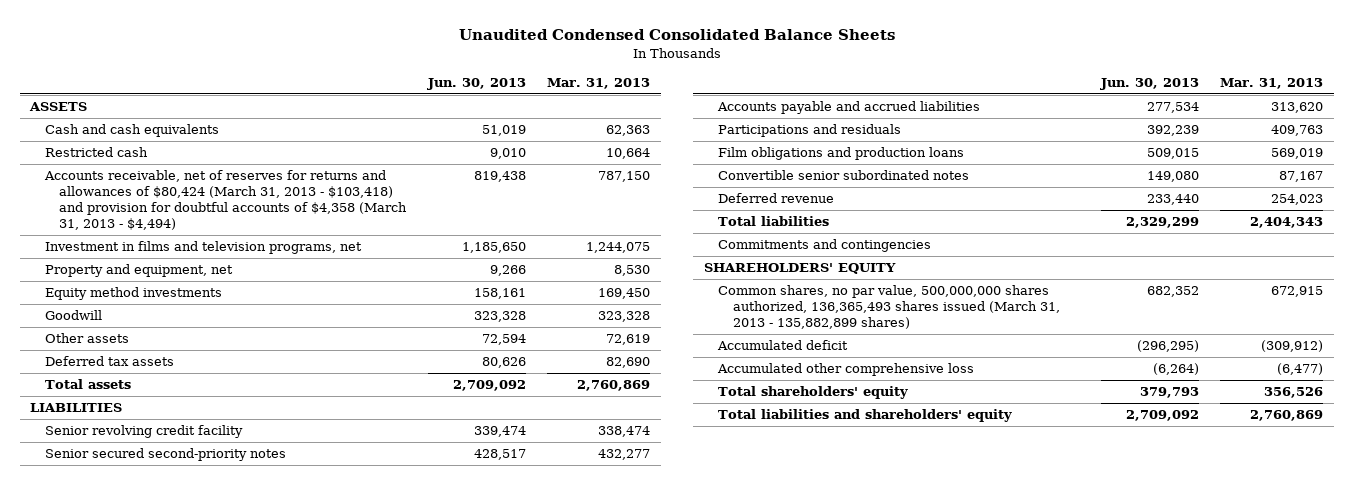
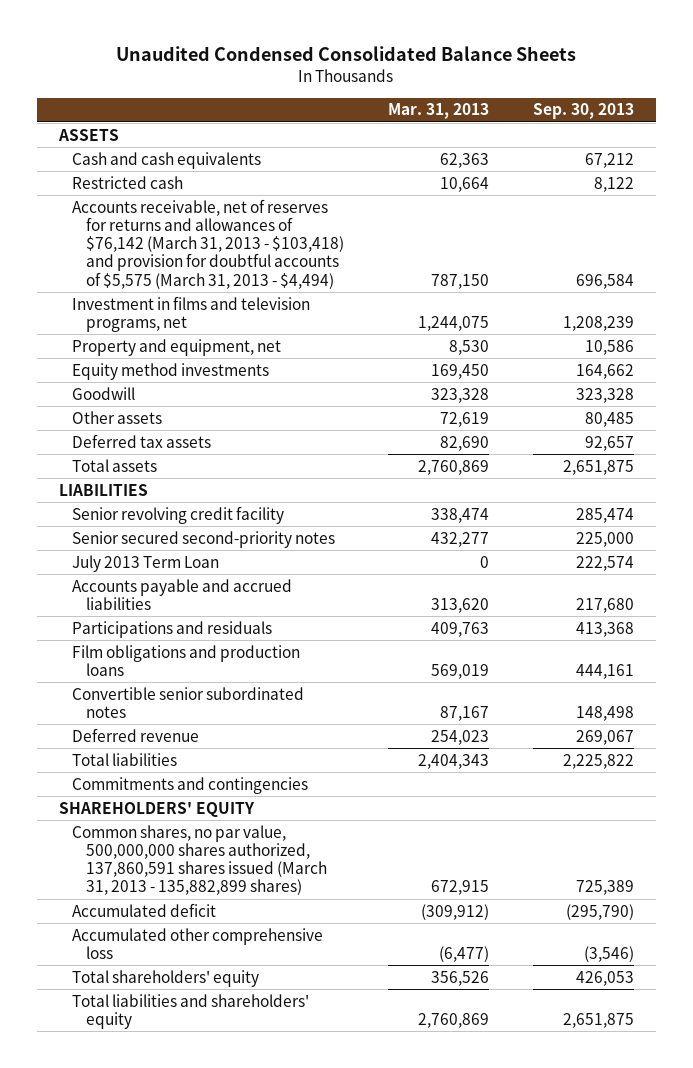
- | Jun. 30, 2013 | Mar. 31, 2013
+ | Mar. 31, 2013 | Sep. 30, 2013
- Accounts receivable, net of reserves for returns and allowances of $80,424 (March 31, 2013 - $103,418) and provision for doubtful accounts of $4,358 (March 31, 2013 - $4,494) | 819,438 | 787,150
+ Accounts receivable, net of reserves for returns and allowances of $76,142 (March 31, 2013 - $103,418) and provision for doubtful accounts of $5,575 (March 31, 2013 - $4,494) | 787,150 | 696,584
+ July 2013 Term Loan | 0 | 222,574
- Common shares, no par value, 500,000,000 shares authorized, 136,365,493 shares issued (March 31, 2013 - 135,882,899 shares) | 682,352 | 672,915
+ Common shares, no par value, 500,000,000 shares authorized, 137,860,591 shares issued (March 31, 2013 - 135,882,899 shares) | 672,915 | 725,389

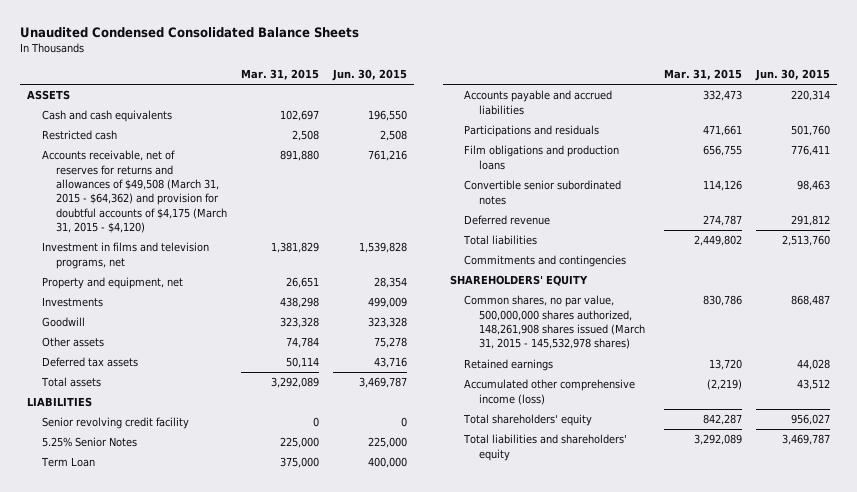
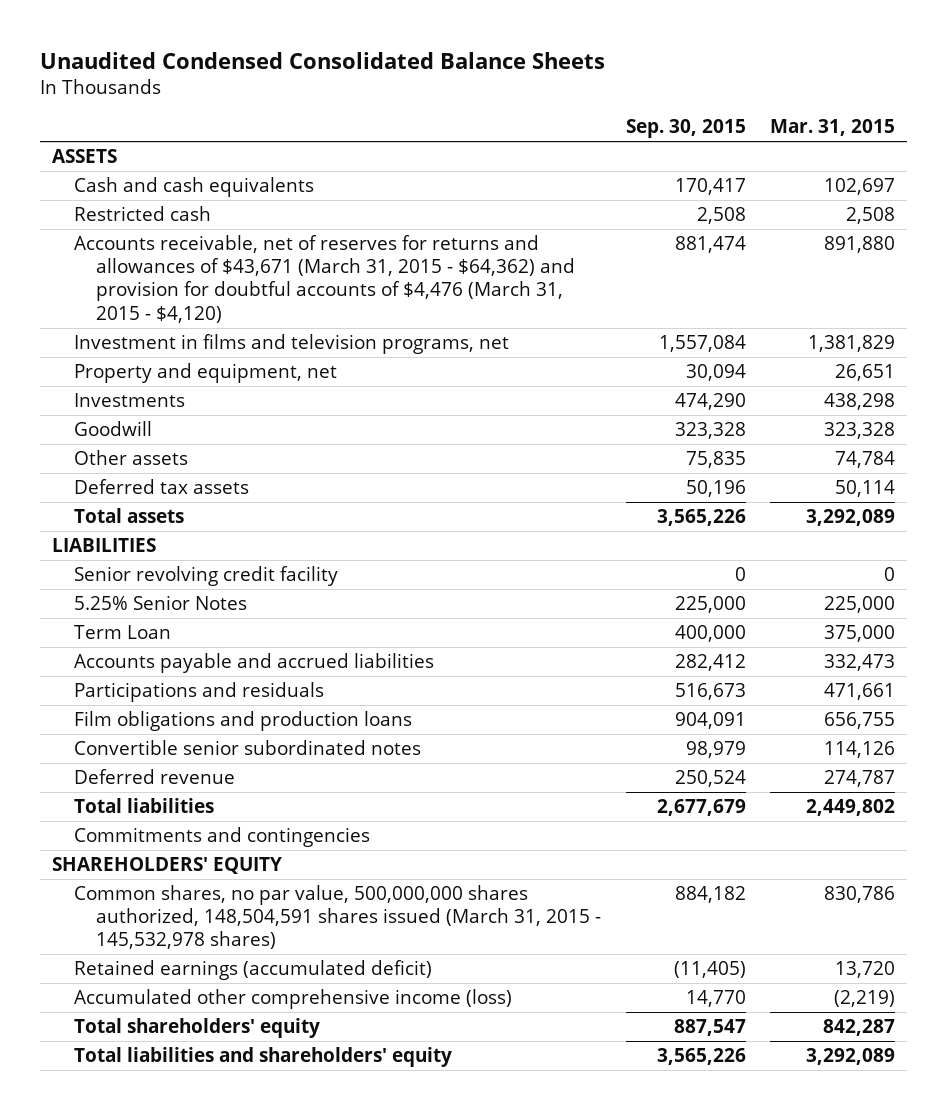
- | Mar. 31, 2015 | Jun. 30, 2015
+ | Sep. 30, 2015 | Mar. 31, 2015
- Accounts receivable, net of reserves for returns and allowances of $49,508 (March 31, 2015 - $64,362) and provision for doubtful accounts of $4,175 (March 31, 2015 - $4,120) | 891,880 | 761,216
+ Accounts receivable, net of reserves for returns and allowances of $43,671 (March 31, 2015 - $64,362) and provision for doubtful accounts of $4,476 (March 31, 2015 - $4,120) | 881,474 | 891,880
- Common shares, no par value, 500,000,000 shares authorized, 148,261,908 shares issued (March 31, 2015 - 145,532,978 shares) | 830,786 | 868,487
- Retained earnings | 13,720 | 44,028
+ Common shares, no par value, 500,000,000 shares authorized, 148,504,591 shares issued (March 31, 2015 - 145,532,978 shares) | 884,182 | 830,786
+ Retained earnings (accumulated deficit) | (11,405) | 13,720

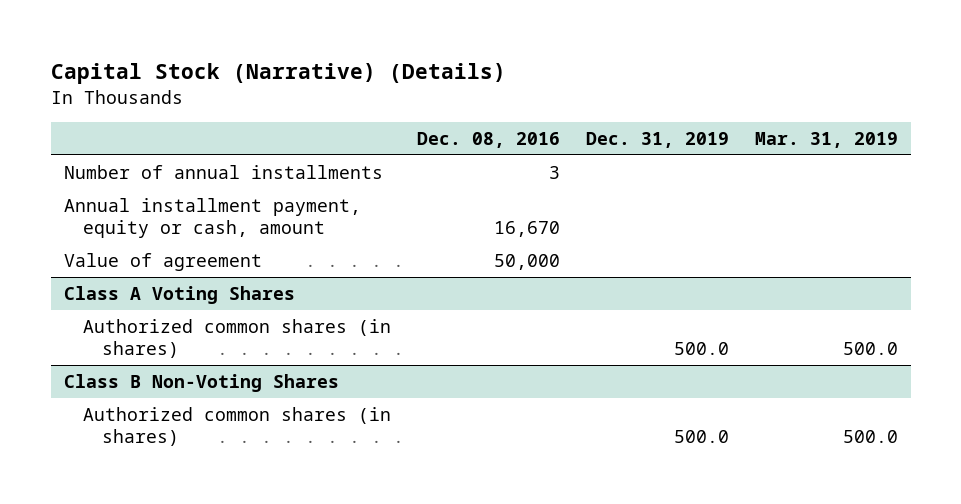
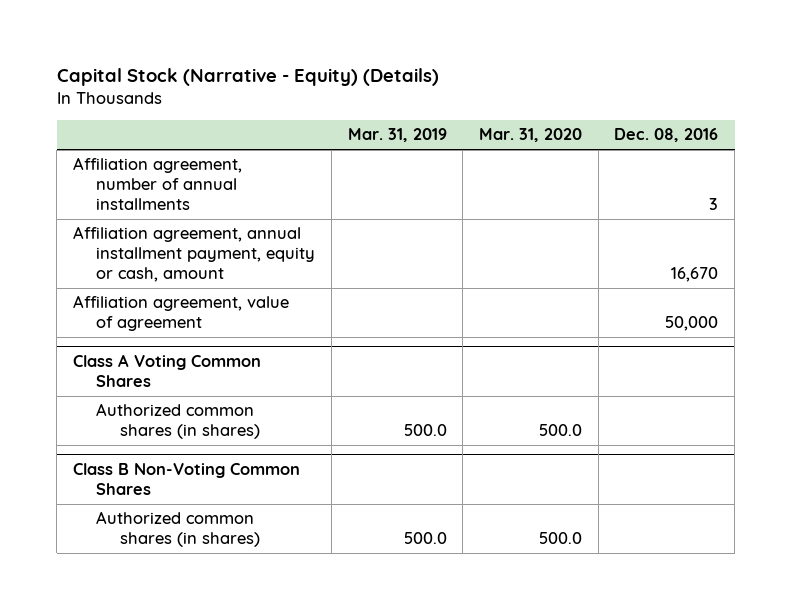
- Capital Stock (Narrative) (Details)
+ Capital Stock (Narrative - Equity) (Details)
- | Dec. 08, 2016 | Dec. 31, 2019 | Mar. 31, 2019
+ | Mar. 31, 2019 | Mar. 31, 2020 | Dec. 08, 2016
- Number of annual installments | 3 | |
- Annual installment payment, equity or cash, amount | 16,670 | |
- Value of agreement | 50,000 | |
- Class A Voting Shares
+ Affiliation agreement, number of annual installments | | | 3
+ Affiliation agreement, annual installment payment, equity or cash, amount | | | 16,670
+ Affiliation agreement, value of agreement | | | 50,000
+ Class A Voting Common Shares
- Class B Non-Voting Shares
+ Class B Non-Voting Common Shares

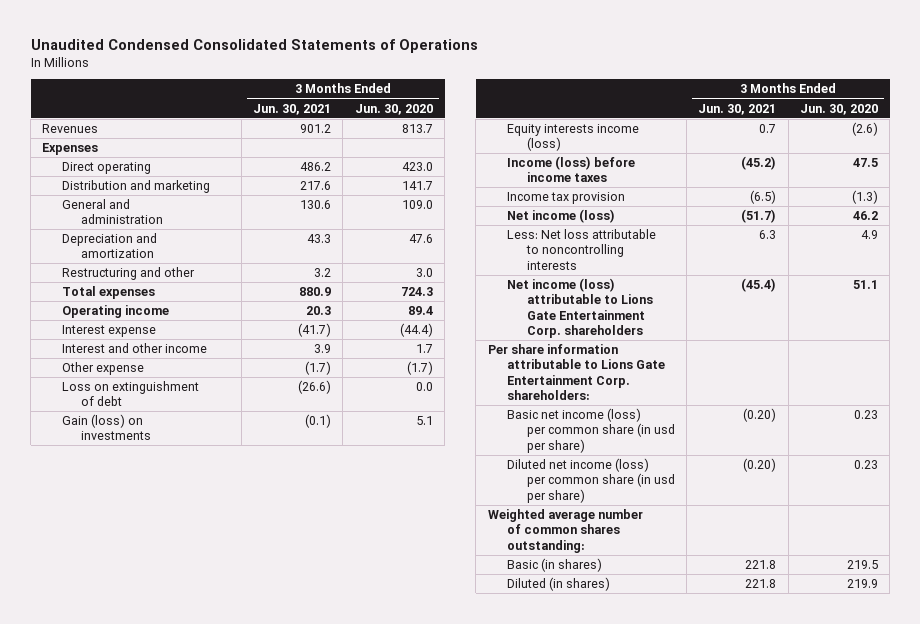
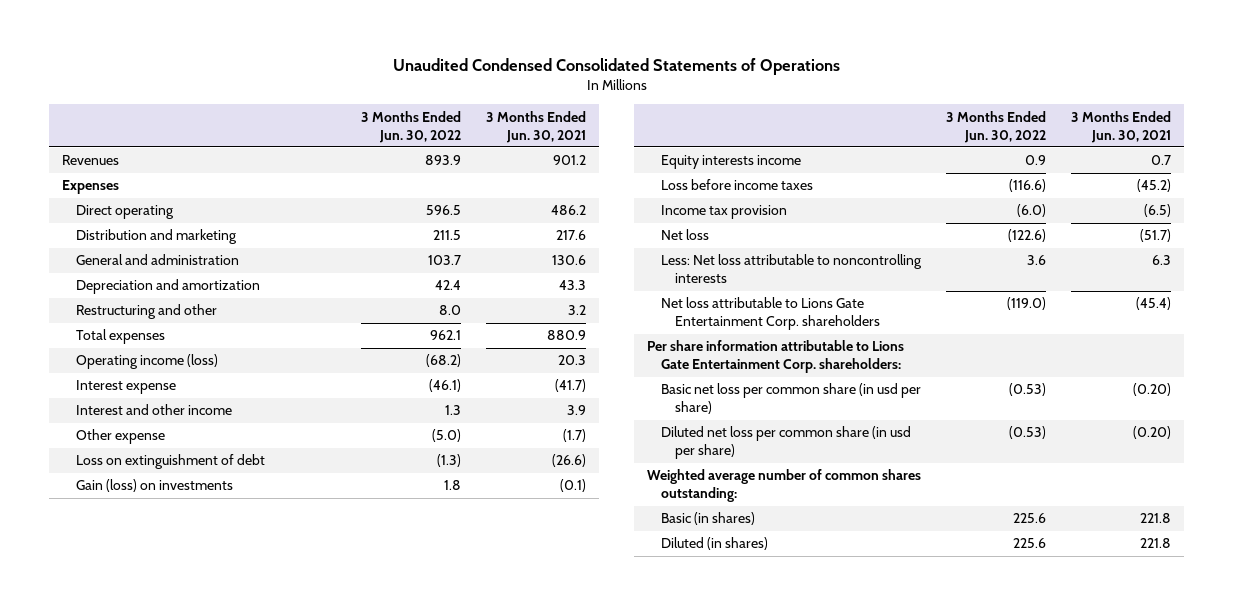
- | 3 Months Ended Jun. 30, 2021 | 3 Months Ended Jun. 30, 2020
+ | 3 Months Ended Jun. 30, 2022 | 3 Months Ended Jun. 30, 2021
- Operating income | 20.3 | 89.4
+ Operating income (loss) | (68.2) | 20.3
- Equity interests income (loss) | 0.7 | (2.6)
- Income (loss) before income taxes | (45.2) | 47.5
+ Equity interests income | 0.9 | 0.7
+ Loss before income taxes | (116.6) | (45.2)
- Net income (loss) | (51.7) | 46.2
+ Net loss | (122.6) | (51.7)
- Net income (loss) attributable to Lions Gate Entertainment Corp. shareholders | (45.4) | 51.1
+ Net loss attributable to Lions Gate Entertainment Corp. shareholders | (119.0) | (45.4)
- Basic net income (loss) per common share (in usd per share) | (0.20) | 0.23
- Diluted net income (loss) per common share (in usd per share) | (0.20) | 0.23
+ Basic net loss per common share (in usd per share) | (0.53) | (0.20)
+ Diluted net loss per common share (in usd per share) | (0.53) | (0.20)

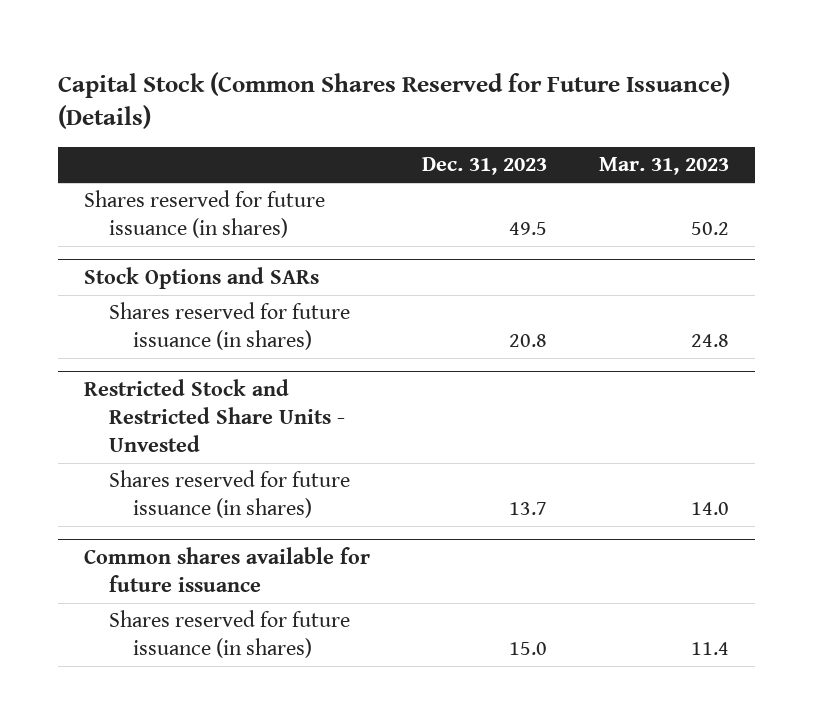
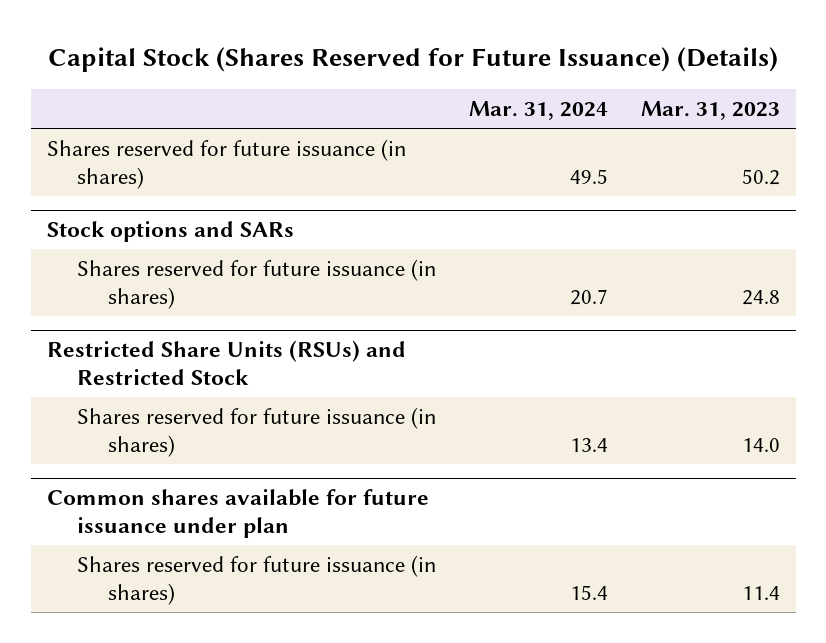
- Capital Stock (Common Shares Reserved for Future Issuance) (Details)
+ Capital Stock (Shares Reserved for Future Issuance) (Details)
- | Dec. 31, 2023 | Mar. 31, 2023
+ | Mar. 31, 2024 | Mar. 31, 2023
- Stock Options and SARs
+ Stock options and SARs
- Restricted Stock and Restricted Share Units - Unvested
+ Restricted Share Units (RSUs) and Restricted Stock
- Common shares available for future issuance
+ Common shares available for future issuance under plan

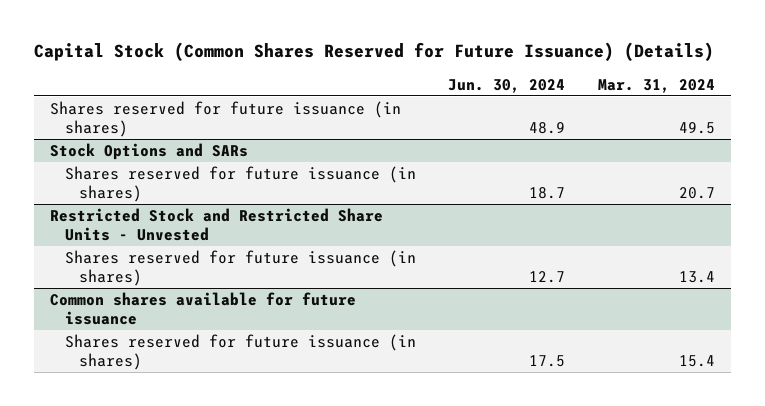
- Capital Stock (Shares Reserved for Future Issuance) (Details)
+ Capital Stock (Common Shares Reserved for Future Issuance) (Details)
- | Mar. 31, 2024 | Mar. 31, 2023
+ | Jun. 30, 2024 | Mar. 31, 2024
- Stock options and SARs
+ Stock Options and SARs
- Restricted Share Units (RSUs) and Restricted Stock
+ Restricted Stock and Restricted Share Units - Unvested
- Common shares available for future issuance under plan
+ Common shares available for future issuance

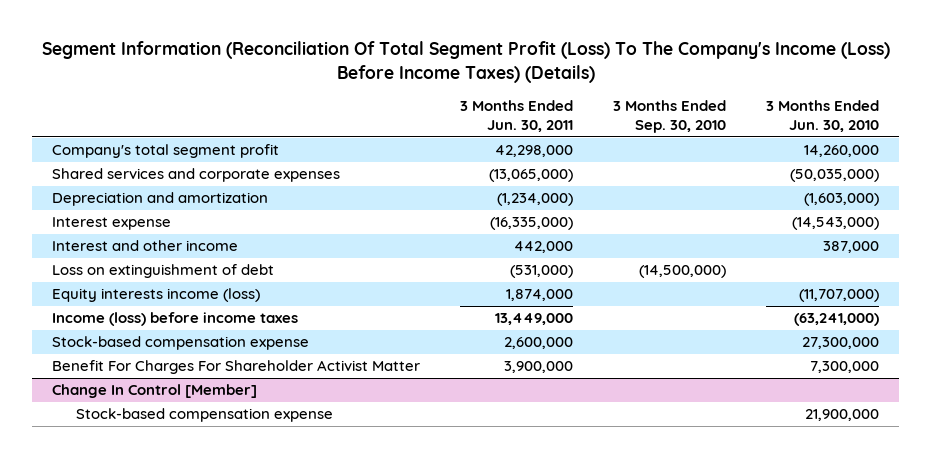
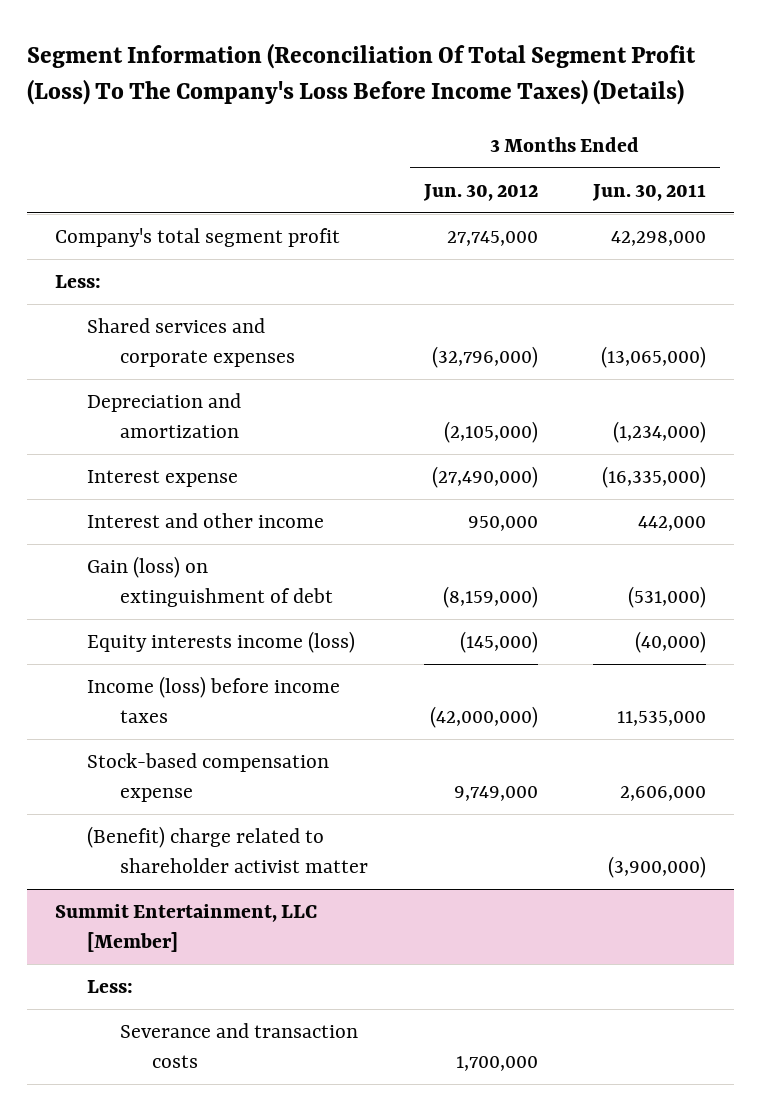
- Segment Information (Reconciliation Of Total Segment Profit (Loss) To The Company's Income (Loss) Before Income Taxes) (Details)
+ Segment Information (Reconciliation Of Total Segment Profit (Loss) To The Company's Loss Before Income Taxes) (Details)
- | 3 Months Ended Jun. 30, 2011 | 3 Months Ended Sep. 30, 2010 | 3 Months Ended Jun. 30, 2010
+ | 3 Months Ended Jun. 30, 2012 | 3 Months Ended Jun. 30, 2011
+ Less:
- Loss on extinguishment of debt | (531,000) | (14,500,000) |
- Equity interests income (loss) | 1,874,000 | | (11,707,000)
- Income (loss) before income taxes | 13,449,000 | | (63,241,000)
- Stock-based compensation expense | 2,600,000 | | 27,300,000
- Benefit For Charges For Shareholder Activist Matter | 3,900,000 | | 7,300,000
- Change In Control [Member]
- Stock-based compensation expense | | | 21,900,000
+ Gain (loss) on extinguishment of debt | (8,159,000) | (531,000)
+ Equity interests income (loss) | (145,000) | (40,000)
+ Income (loss) before income taxes | (42,000,000) | 11,535,000
+ Stock-based compensation expense | 9,749,000 | 2,606,000
+ (Benefit) charge related to shareholder activist matter | | (3,900,000)
+ Summit Entertainment, LLC [Member]
+ Less:
+ Severance and transaction costs | 1,700,000 |

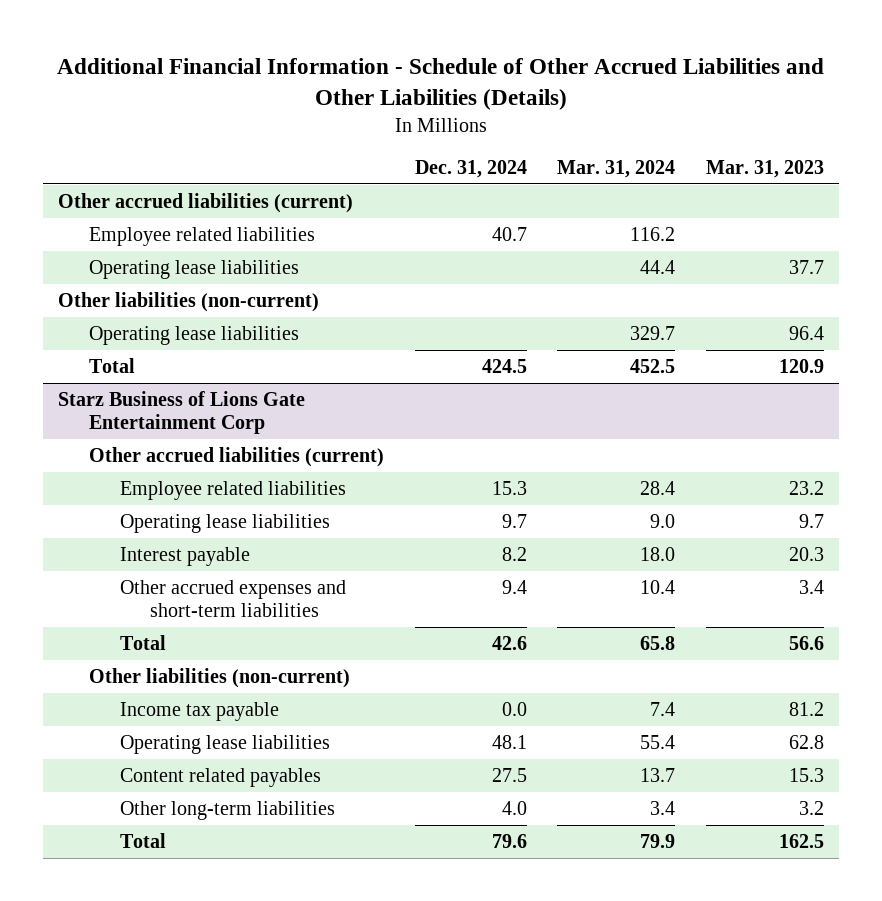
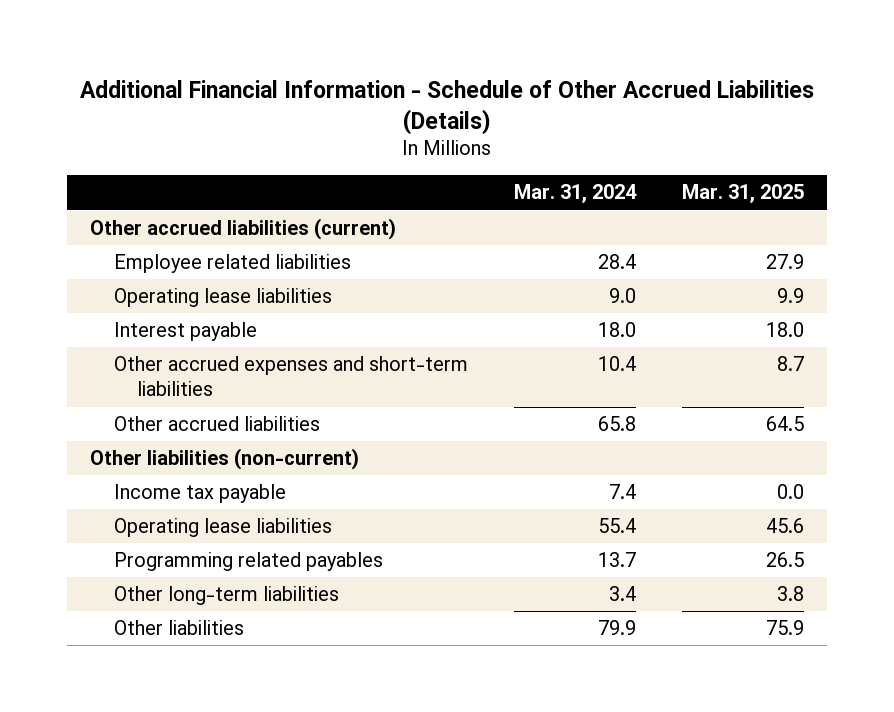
- Additional Financial Information - Schedule of Other Accrued Liabilities and Other Liabilities (Details)
+ Additional Financial Information - Schedule of Other Accrued Liabilities (Details)
- | Dec. 31, 2024 | Mar. 31, 2024 | Mar. 31, 2023
+ | Mar. 31, 2024 | Mar. 31, 2025
- Employee related liabilities | 40.7 | 116.2 |
- Operating lease liabilities | | 44.4 | 37.7
- Other liabilities (non-current)
- Operating lease liabilities | | 329.7 | 96.4
- Total | 424.5 | 452.5 | 120.9
- Starz Business of Lions Gate Entertainment Corp
- Other accrued liabilities (current)
- Total | 42.6 | 65.8 | 56.6
+ Other accrued liabilities | 65.8 | 64.5
- Content related payables | 27.5 | 13.7 | 15.3
+ Programming related payables | 13.7 | 26.5
- Total | 79.6 | 79.9 | 162.5
+ Other liabilities | 79.9 | 75.9

